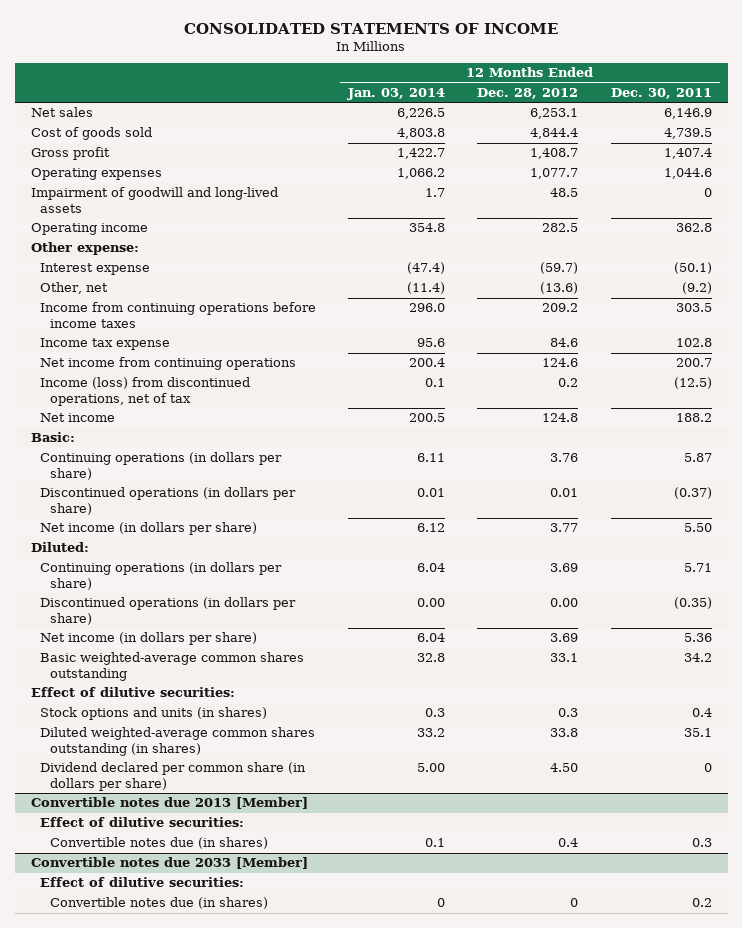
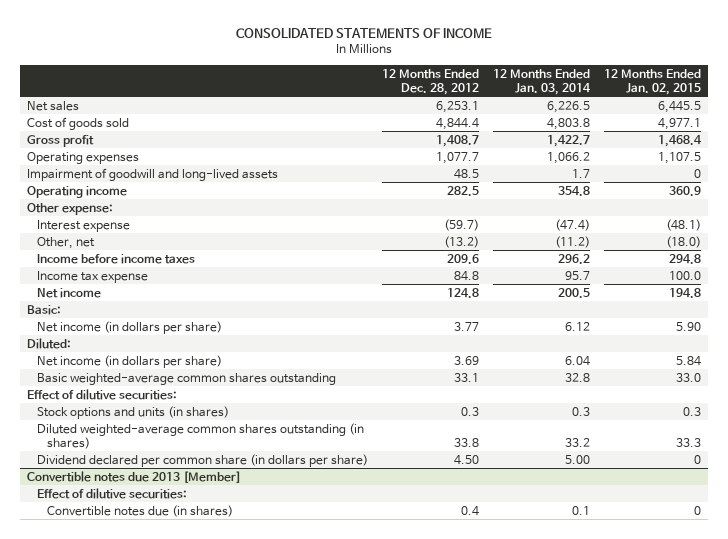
- | 12 Months Ended Jan. 03, 2014 | 12 Months Ended Dec. 28, 2012 | 12 Months Ended Dec. 30, 2011
+ | 12 Months Ended Dec. 28, 2012 | 12 Months Ended Jan. 03, 2014 | 12 Months Ended Jan. 02, 2015
- Other, net | (11.4) | (13.6) | (9.2)
- Income from continuing operations before income taxes | 296.0 | 209.2 | 303.5
- Income tax expense | 95.6 | 84.6 | 102.8
- Net income from continuing operations | 200.4 | 124.6 | 200.7
- Income (loss) from discontinued operations, net of tax | 0.1 | 0.2 | (12.5)
+ Other, net | (13.2) | (11.2) | (18.0)
+ Income before income taxes | 209.6 | 296.2 | 294.8
+ Income tax expense | 84.8 | 95.7 | 100.0
- Continuing operations (in dollars per share) | 6.11 | 3.76 | 5.87
- Discontinued operations (in dollars per share) | 0.01 | 0.01 | (0.37)
- Continuing operations (in dollars per share) | 6.04 | 3.69 | 5.71
- Discontinued operations (in dollars per share) | 0.00 | 0.00 | (0.35)
- Convertible notes due 2033 [Member]
- Effect of dilutive securities:
- Convertible notes due (in shares) | 0 | 0 | 0.2

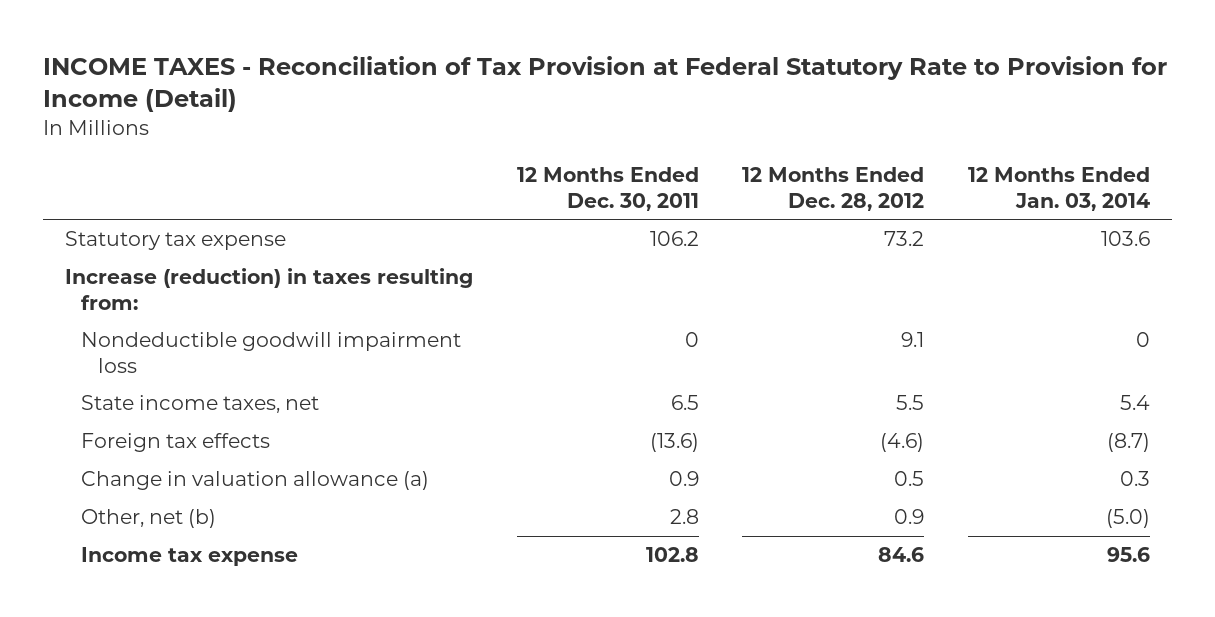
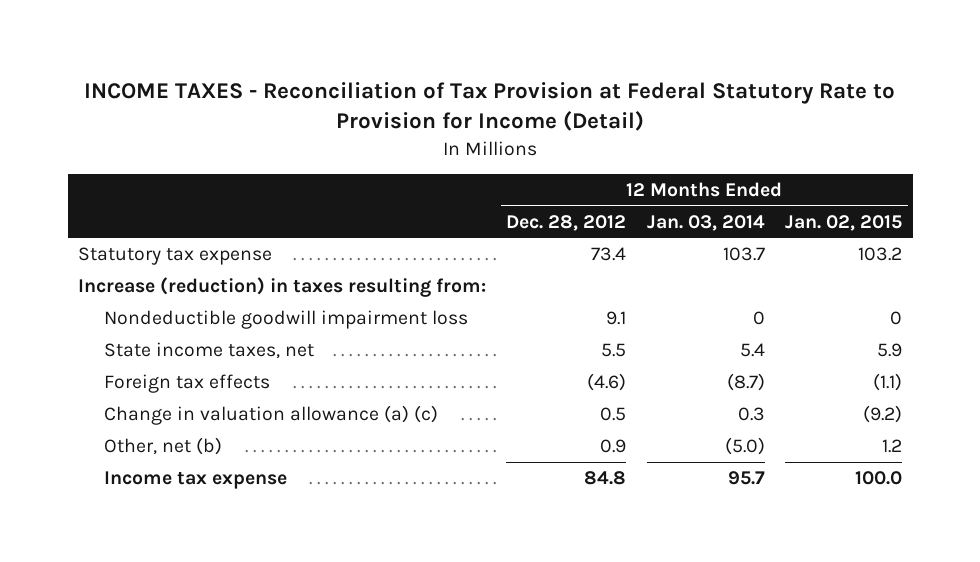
- | 12 Months Ended Dec. 30, 2011 | 12 Months Ended Dec. 28, 2012 | 12 Months Ended Jan. 03, 2014
+ | 12 Months Ended Dec. 28, 2012 | 12 Months Ended Jan. 03, 2014 | 12 Months Ended Jan. 02, 2015
- Statutory tax expense | 106.2 | 73.2 | 103.6
+ Statutory tax expense | 73.4 | 103.7 | 103.2
- Change in valuation allowance (a) | 0.9 | 0.5 | 0.3
+ Change in valuation allowance (a) (c) | 0.5 | 0.3 | (9.2)
- Income tax expense | 102.8 | 84.6 | 95.6
+ Income tax expense | 84.8 | 95.7 | 100.0

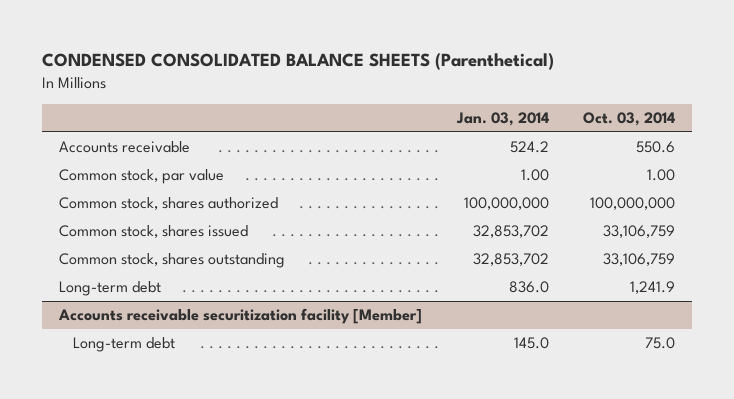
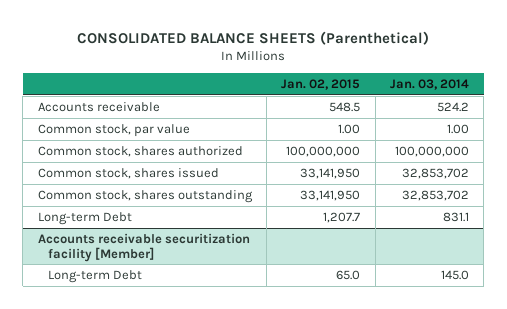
- CONDENSED CONSOLIDATED BALANCE SHEETS (Parenthetical)
+ CONSOLIDATED BALANCE SHEETS (Parenthetical)
- | Jan. 03, 2014 | Oct. 03, 2014
+ | Jan. 02, 2015 | Jan. 03, 2014
- Long-term debt | 836.0 | 1,241.9
+ Long-term Debt | 1,207.7 | 831.1
@ Accounts receivable securitization facility [Member]
- Long-term debt | 145.0 | 75.0
+ Long-term Debt | 65.0 | 145.0

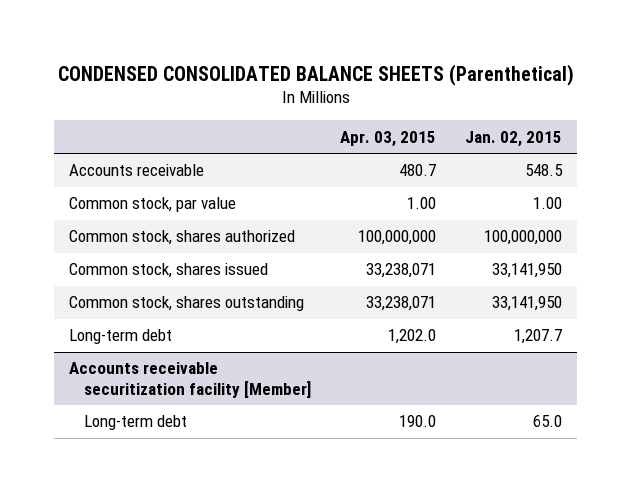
- CONSOLIDATED BALANCE SHEETS (Parenthetical)
+ CONDENSED CONSOLIDATED BALANCE SHEETS (Parenthetical)
- | Jan. 02, 2015 | Jan. 03, 2014
+ | Apr. 03, 2015 | Jan. 02, 2015
- Long-term Debt | 1,207.7 | 831.1
+ Long-term debt | 1,202.0 | 1,207.7
@ Accounts receivable securitization facility [Member]
- Long-term Debt | 65.0 | 145.0
+ Long-term debt | 190.0 | 65.0

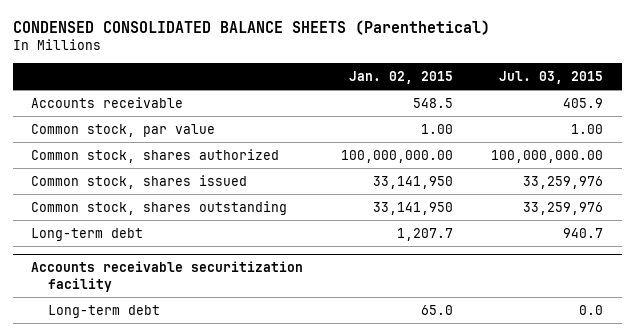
- | Apr. 03, 2015 | Jan. 02, 2015
+ | Jan. 02, 2015 | Jul. 03, 2015
- Common stock, shares authorized | 100,000,000 | 100,000,000
+ Common stock, shares authorized | 100,000,000.00 | 100,000,000.00
- Accounts receivable securitization facility [Member]
+ Accounts receivable securitization facility

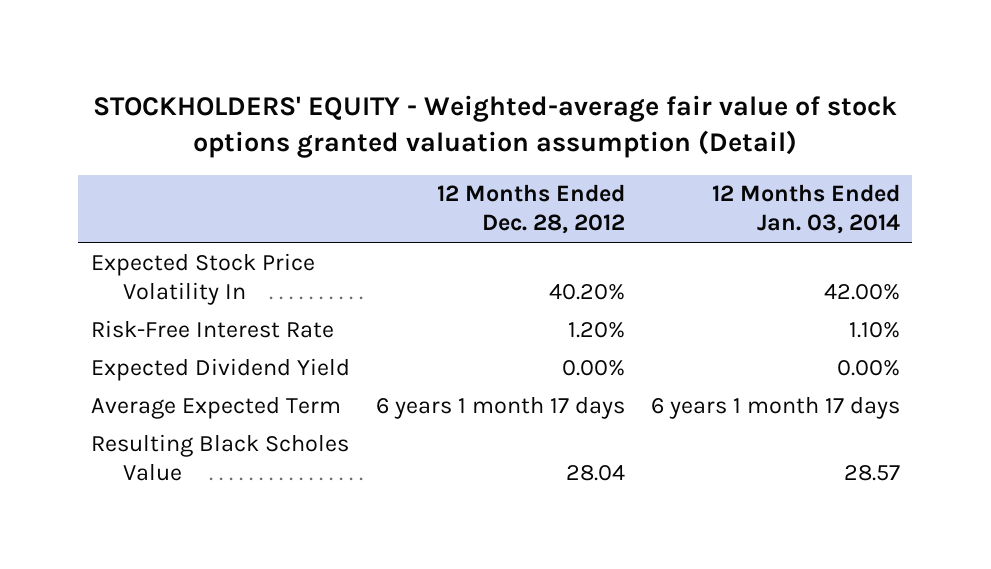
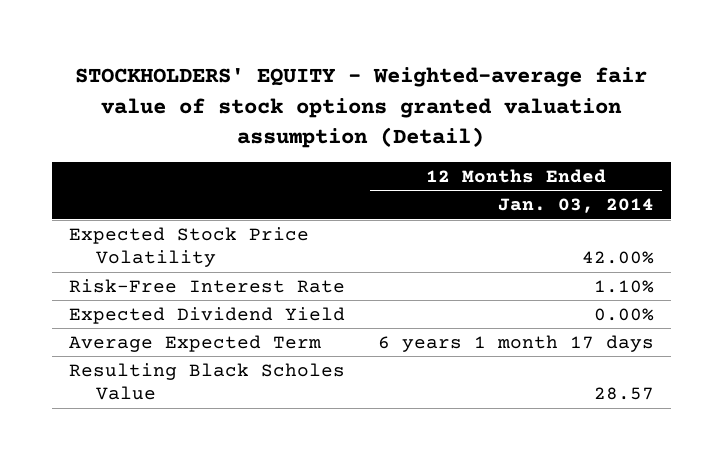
- | 12 Months Ended Dec. 28, 2012 | 12 Months Ended Jan. 03, 2014
+ | 12 Months Ended Jan. 03, 2014
- Expected Stock Price Volatility In | 40.20% | 42.00%
+ Expected Stock Price Volatility | 42.00%

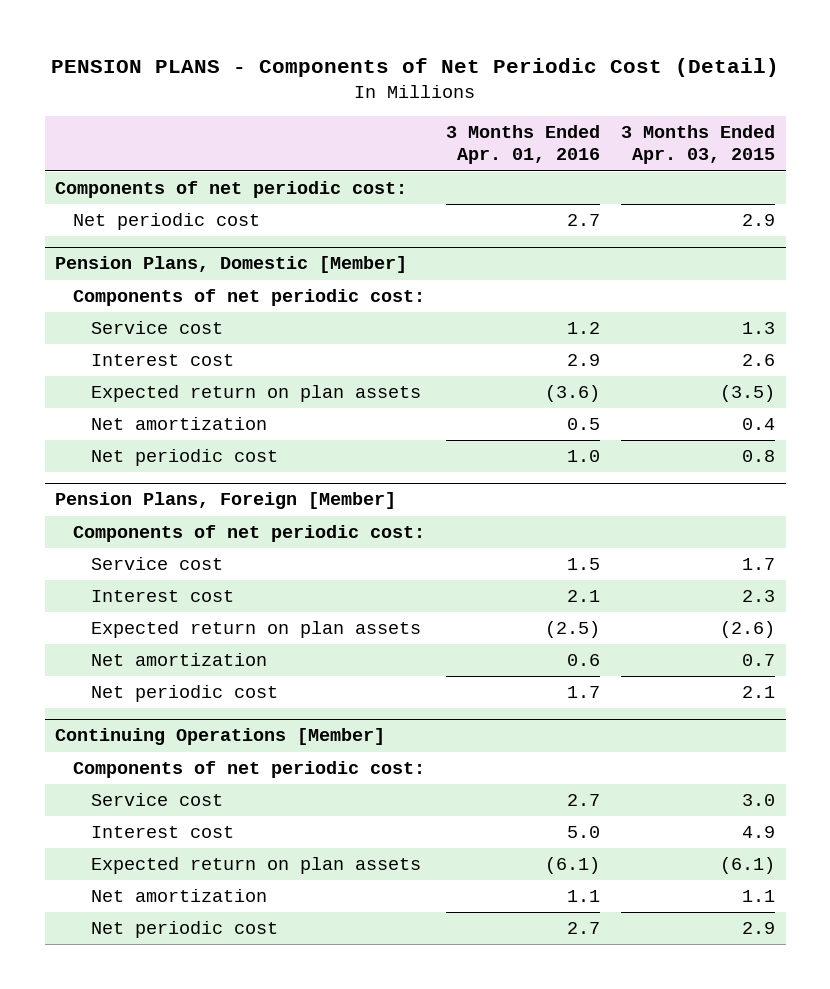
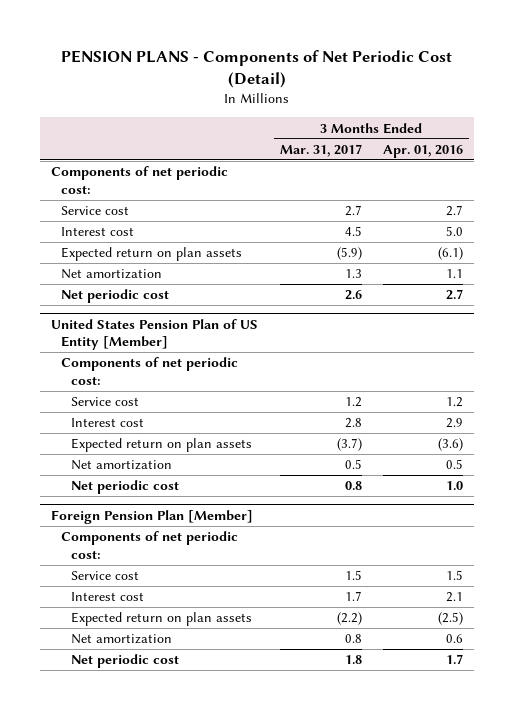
- | 3 Months Ended Apr. 01, 2016 | 3 Months Ended Apr. 03, 2015
+ | 3 Months Ended Mar. 31, 2017 | 3 Months Ended Apr. 01, 2016
+ Service cost | 2.7 | 2.7
+ Interest cost | 4.5 | 5.0
+ Expected return on plan assets | (5.9) | (6.1)
+ Net amortization | 1.3 | 1.1
- Pension Plans, Domestic [Member]
+ United States Pension Plan of US Entity [Member]
- Pension Plans, Foreign [Member]
+ Foreign Pension Plan [Member]
- Continuing Operations [Member]
- Components of net periodic cost:
- Service cost | 2.7 | 3.0
- Interest cost | 5.0 | 4.9
- Expected return on plan assets | (6.1) | (6.1)
- Net amortization | 1.1 | 1.1
- Net periodic cost | 2.7 | 2.9

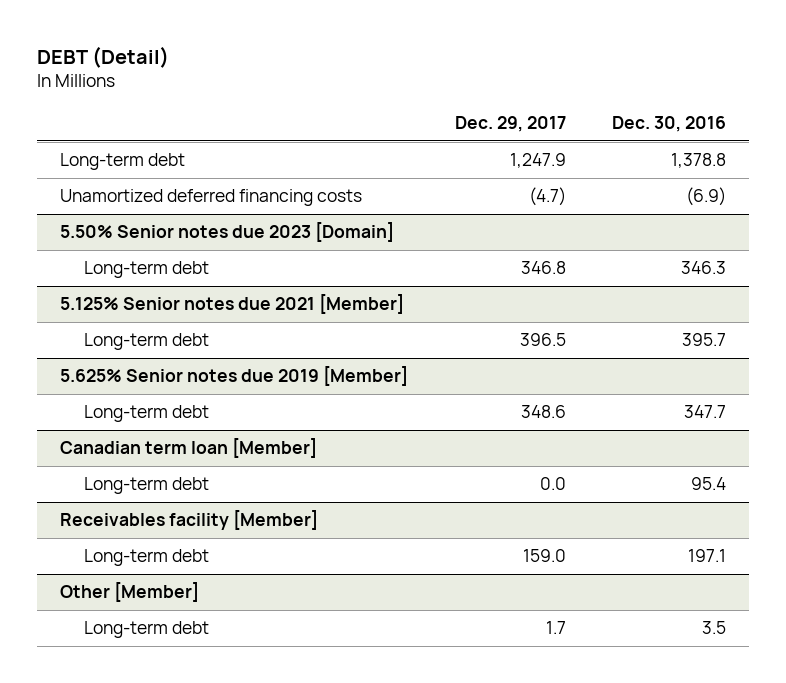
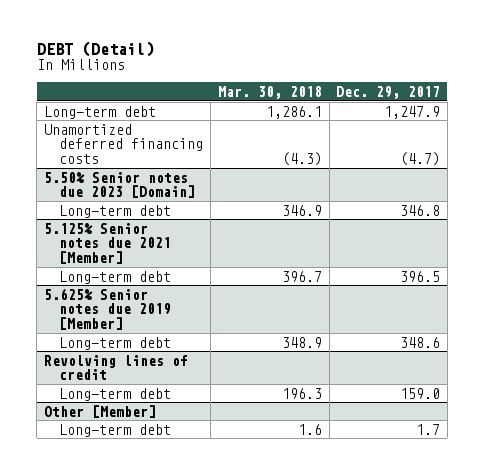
- | Dec. 29, 2017 | Dec. 30, 2016
+ | Mar. 30, 2018 | Dec. 29, 2017
- Canadian term loan [Member]
- Long-term debt | 0.0 | 95.4
- Receivables facility [Member]
+ Revolving lines of credit

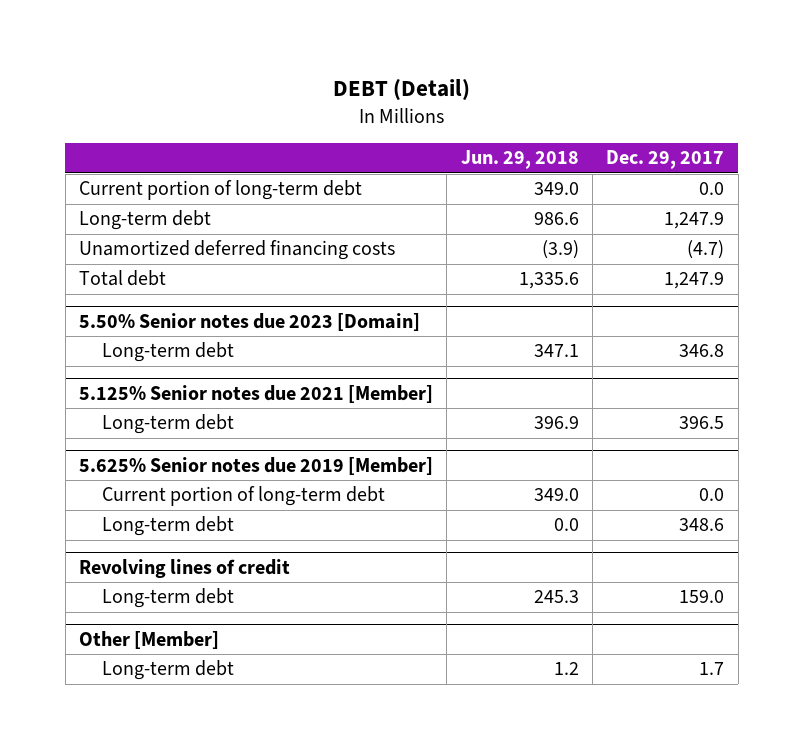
- | Mar. 30, 2018 | Dec. 29, 2017
+ | Jun. 29, 2018 | Dec. 29, 2017
+ Current portion of long-term debt | 349.0 | 0.0
+ Total debt | 1,335.6 | 1,247.9
@ 5.625% Senior notes due 2019 [Member]
+ Current portion of long-term debt | 349.0 | 0.0

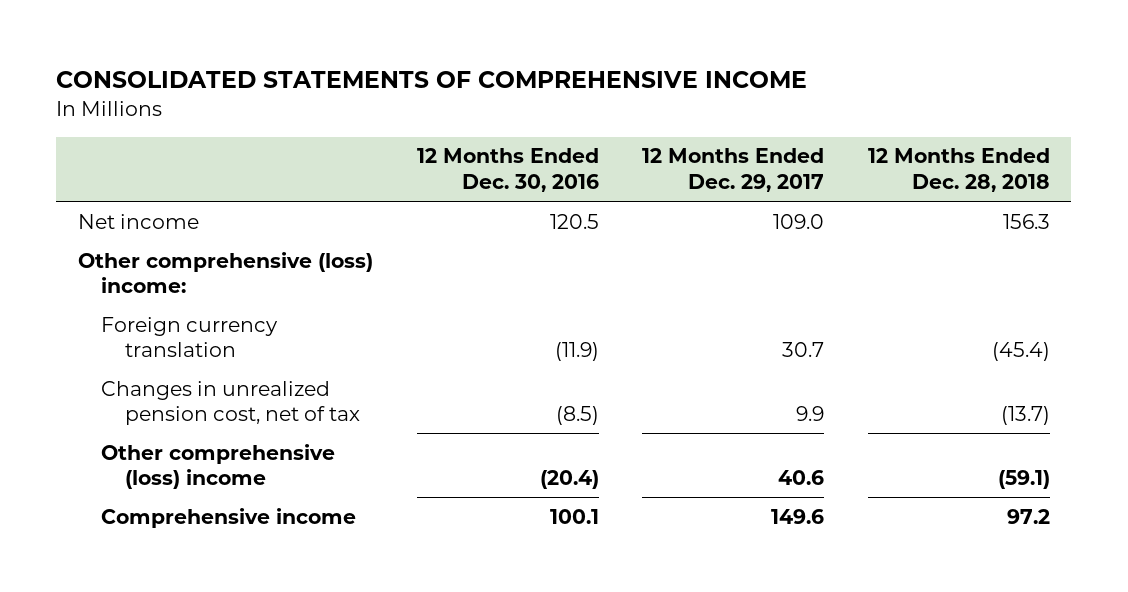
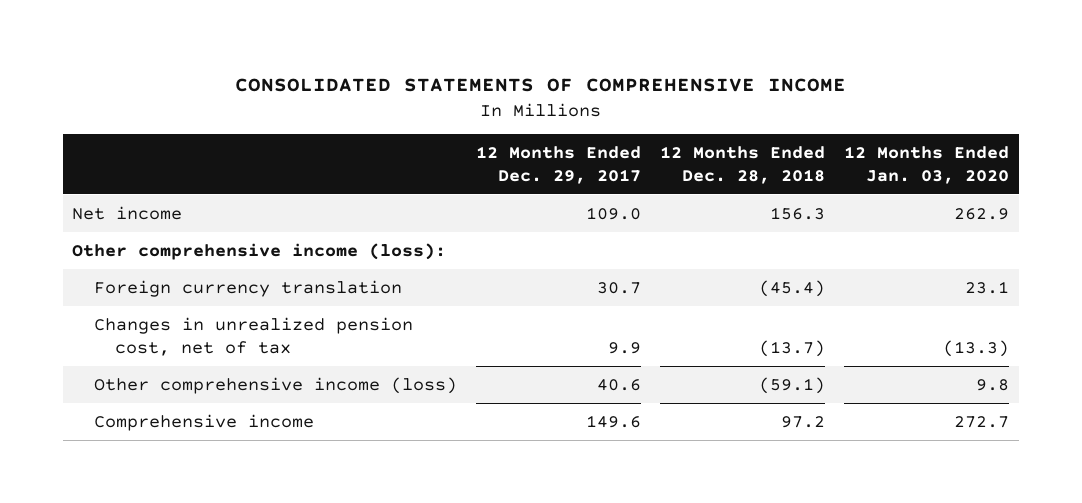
- | 12 Months Ended Dec. 30, 2016 | 12 Months Ended Dec. 29, 2017 | 12 Months Ended Dec. 28, 2018
+ | 12 Months Ended Dec. 29, 2017 | 12 Months Ended Dec. 28, 2018 | 12 Months Ended Jan. 03, 2020
- Other comprehensive (loss) income:
+ Other comprehensive income (loss):
- Other comprehensive (loss) income | (20.4) | 40.6 | (59.1)
+ Other comprehensive income (loss) | 40.6 | (59.1) | 9.8

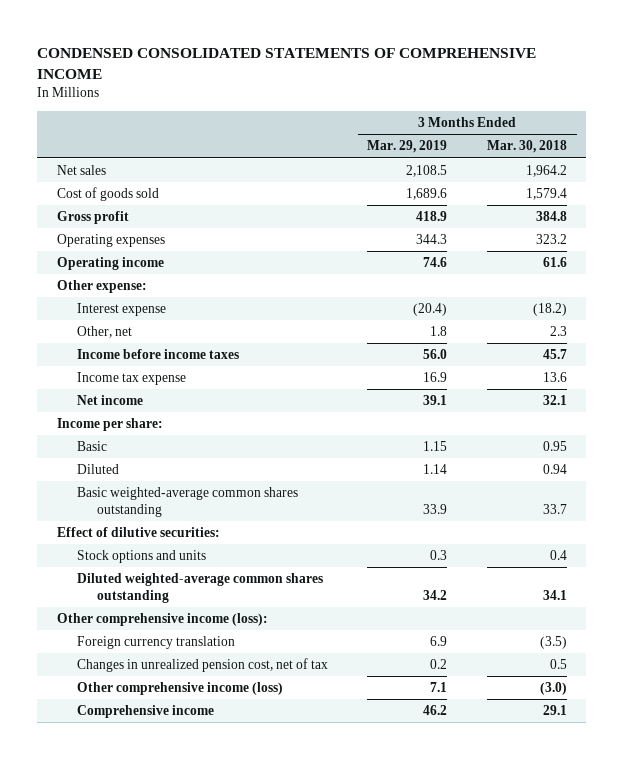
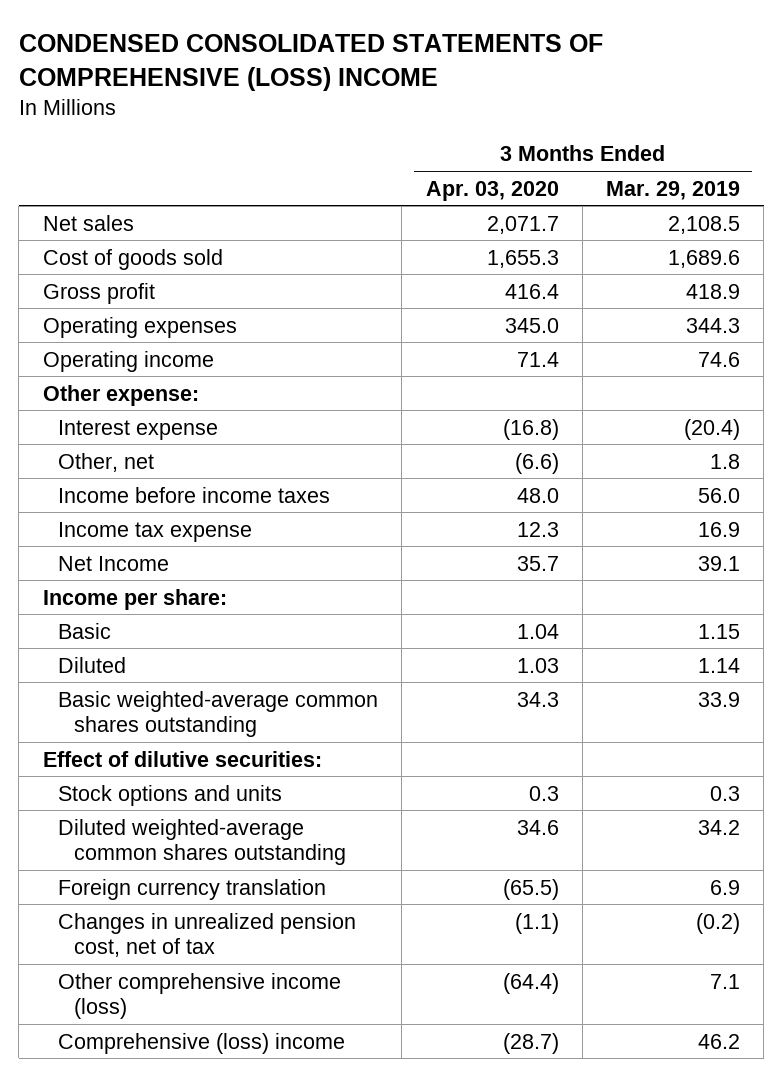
- CONDENSED CONSOLIDATED STATEMENTS OF COMPREHENSIVE INCOME
+ CONDENSED CONSOLIDATED STATEMENTS OF COMPREHENSIVE (LOSS) INCOME
- | 3 Months Ended Mar. 29, 2019 | 3 Months Ended Mar. 30, 2018
+ | 3 Months Ended Apr. 03, 2020 | 3 Months Ended Mar. 29, 2019
- Net income | 39.1 | 32.1
+ Net Income | 35.7 | 39.1
- Other comprehensive income (loss):
- Changes in unrealized pension cost, net of tax | 0.2 | 0.5
+ Changes in unrealized pension cost, net of tax | (1.1) | (0.2)
- Comprehensive income | 46.2 | 29.1
+ Comprehensive (loss) income | (28.7) | 46.2

